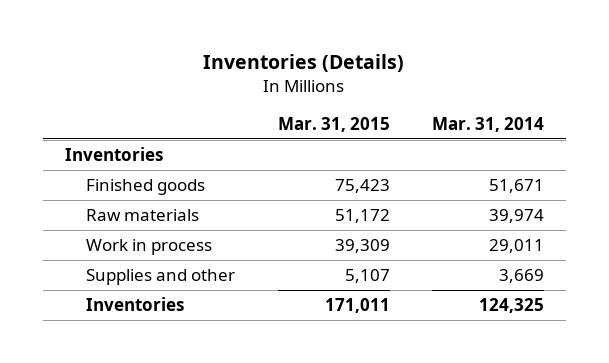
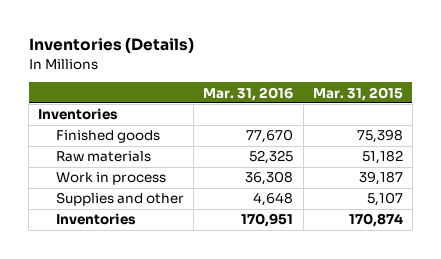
- | Mar. 31, 2015 | Mar. 31, 2014
+ | Mar. 31, 2016 | Mar. 31, 2015
- Finished goods | 75,423 | 51,671
- Raw materials | 51,172 | 39,974
- Work in process | 39,309 | 29,011
+ Finished goods | 77,670 | 75,398
+ Raw materials | 52,325 | 51,182
+ Work in process | 36,308 | 39,187
- Inventories | 171,011 | 124,325
+ Inventories | 170,951 | 170,874

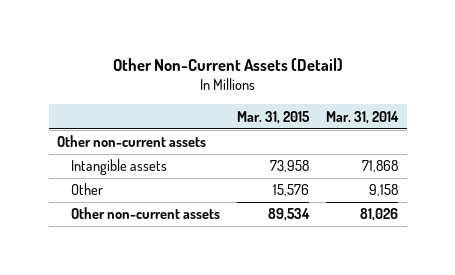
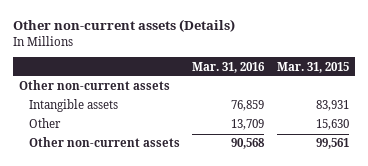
- Other Non-Current Assets (Detail)
+ Other non-current assets (Details)
- | Mar. 31, 2015 | Mar. 31, 2014
+ | Mar. 31, 2016 | Mar. 31, 2015
- Intangible assets | 73,958 | 71,868
- Other | 15,576 | 9,158
- Other non-current assets | 89,534 | 81,026
+ Intangible assets | 76,859 | 83,931
+ Other | 13,709 | 15,630
+ Other non-current assets | 90,568 | 99,561

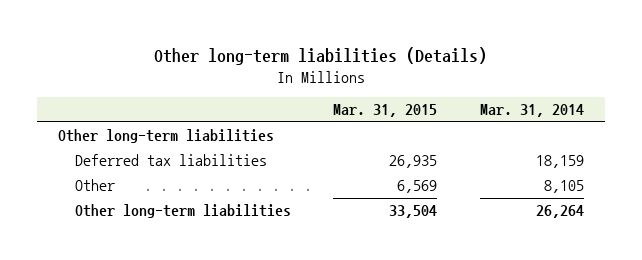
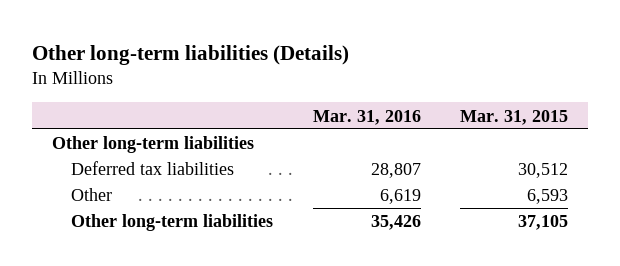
- | Mar. 31, 2015 | Mar. 31, 2014
+ | Mar. 31, 2016 | Mar. 31, 2015
- Deferred tax liabilities | 26,935 | 18,159
- Other | 6,569 | 8,105
- Other long-term liabilities | 33,504 | 26,264
+ Deferred tax liabilities | 28,807 | 30,512
+ Other | 6,619 | 6,593
+ Other long-term liabilities | 35,426 | 37,105

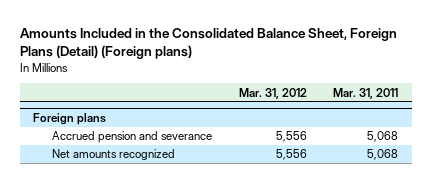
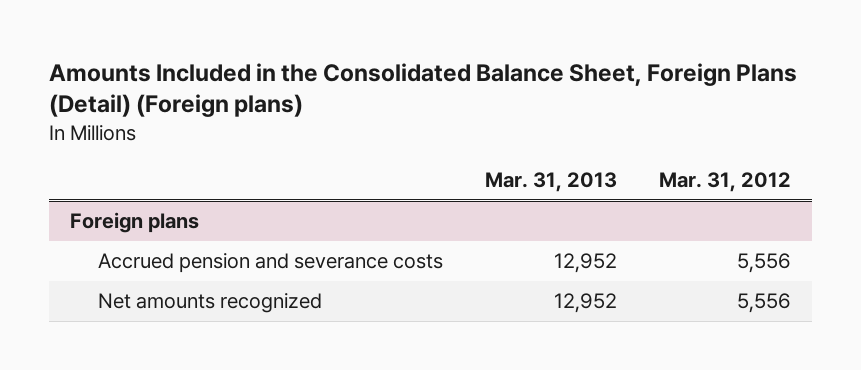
- | Mar. 31, 2012 | Mar. 31, 2011
+ | Mar. 31, 2013 | Mar. 31, 2012
@ Foreign plans
- Accrued pension and severance | 5,556 | 5,068
+ Accrued pension and severance costs | 12,952 | 5,556

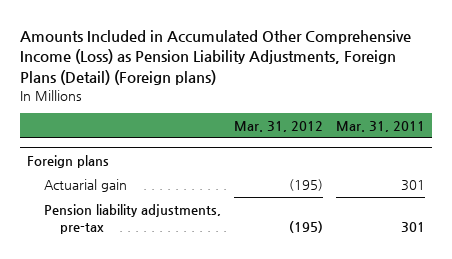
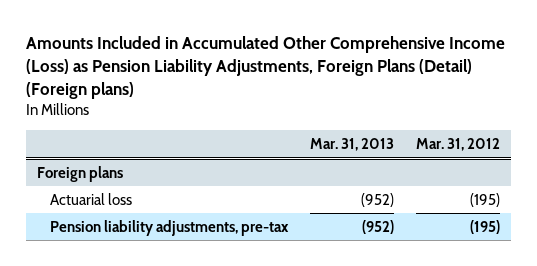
- | Mar. 31, 2012 | Mar. 31, 2011
+ | Mar. 31, 2013 | Mar. 31, 2012
@ Foreign plans
- Actuarial gain | (195) | 301
+ Actuarial loss | (952) | (195)

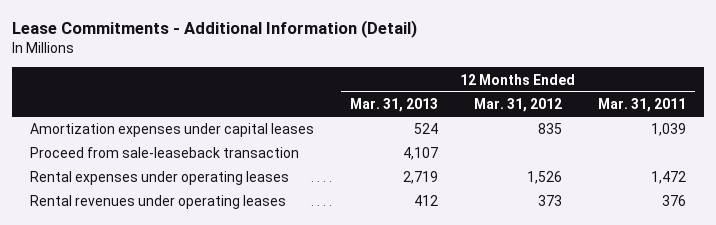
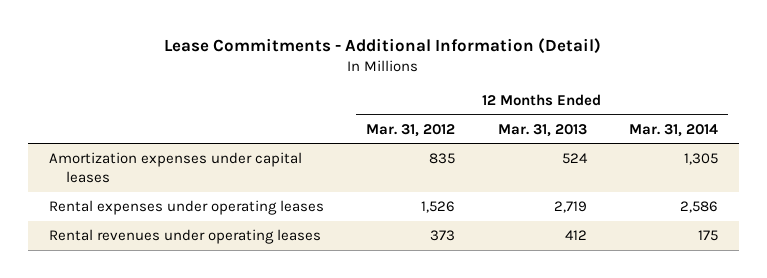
- | 12 Months Ended Mar. 31, 2013 | 12 Months Ended Mar. 31, 2012 | 12 Months Ended Mar. 31, 2011
+ | 12 Months Ended Mar. 31, 2012 | 12 Months Ended Mar. 31, 2013 | 12 Months Ended Mar. 31, 2014
- Proceed from sale-leaseback transaction | 4,107 | |

